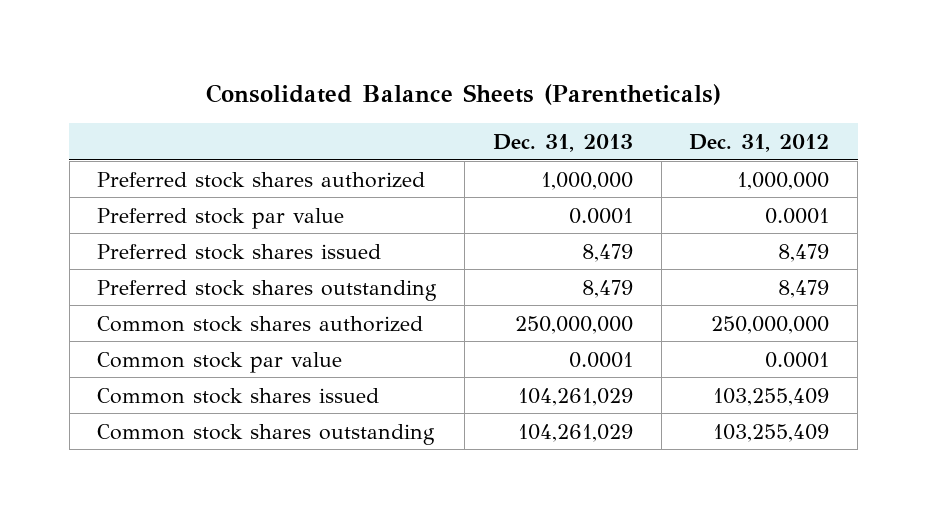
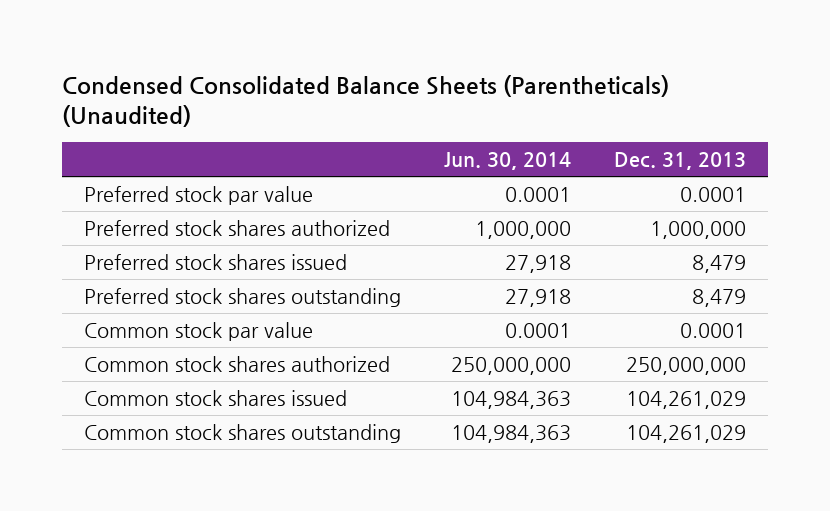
- Consolidated Balance Sheets (Parentheticals)
+ Condensed Consolidated Balance Sheets (Parentheticals) (Unaudited)
- | Dec. 31, 2013 | Dec. 31, 2012
+ | Jun. 30, 2014 | Dec. 31, 2013
moved down: Preferred stock shares authorized | 1,000,000 | 1,000,000
moved down: Common stock shares authorized | 250,000,000 | 250,000,000

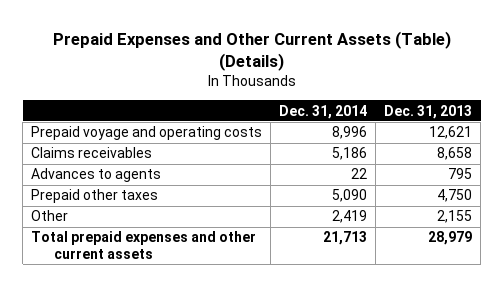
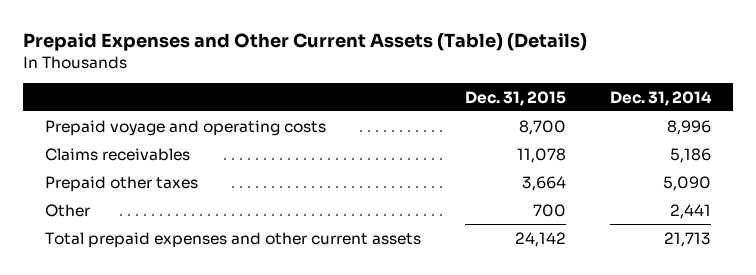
- | Dec. 31, 2014 | Dec. 31, 2013
+ | Dec. 31, 2015 | Dec. 31, 2014
- Advances to agents | 22 | 795
- Other | 2,419 | 2,155
+ Other | 700 | 2,441

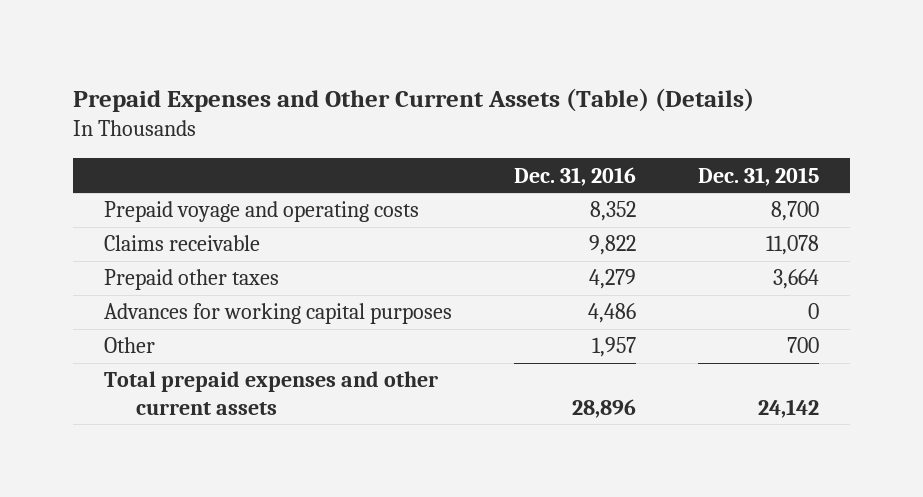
- | Dec. 31, 2015 | Dec. 31, 2014
+ | Dec. 31, 2016 | Dec. 31, 2015
- Claims receivables | 11,078 | 5,186
+ Claims receivable | 9,822 | 11,078
+ Advances for working capital purposes | 4,486 | 0

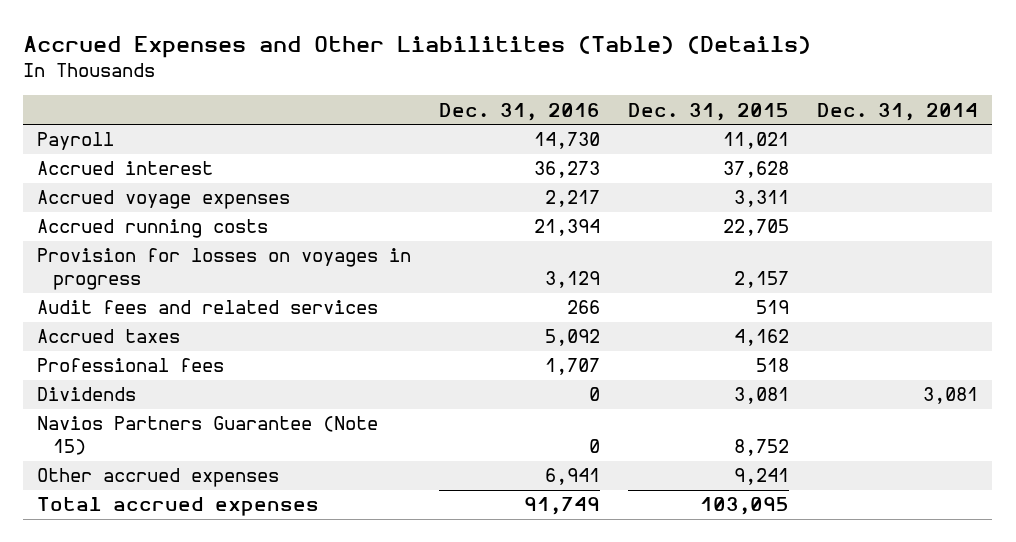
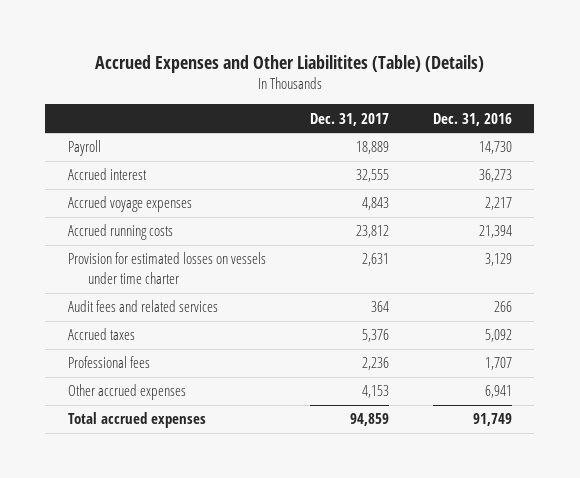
- | Dec. 31, 2016 | Dec. 31, 2015 | Dec. 31, 2014
+ | Dec. 31, 2017 | Dec. 31, 2016
- Provision for losses on voyages in progress | 3,129 | 2,157 |
+ Provision for estimated losses on vessels under time charter | 2,631 | 3,129
- Dividends | 0 | 3,081 | 3,081
- Navios Partners Guarantee (Note 15) | 0 | 8,752 |

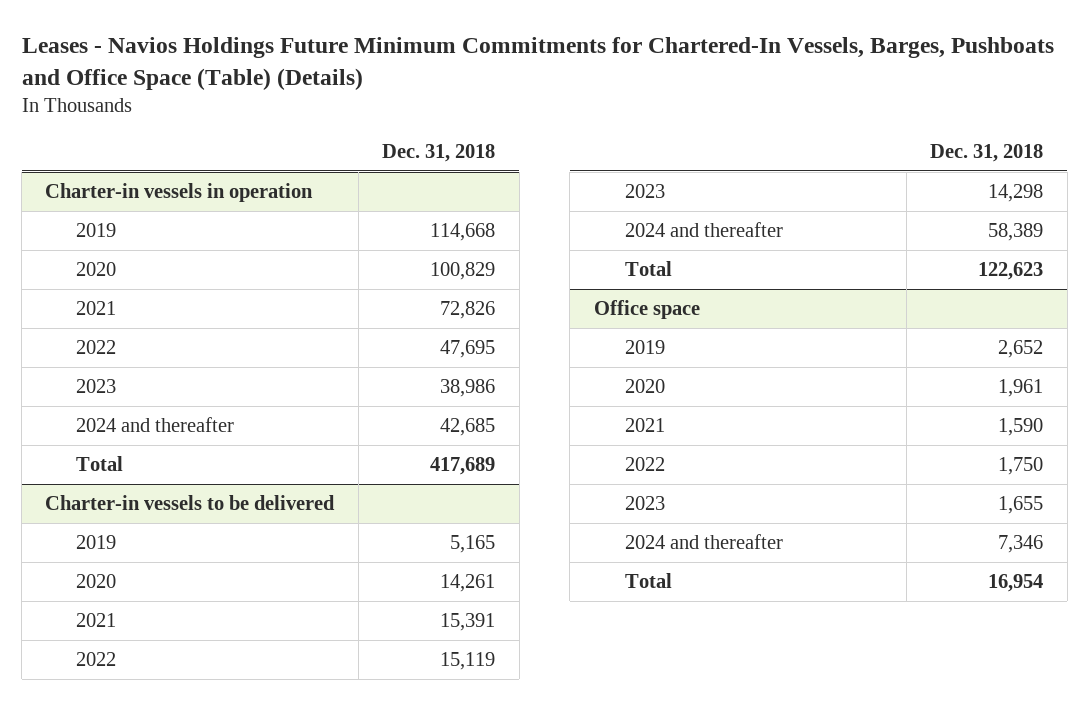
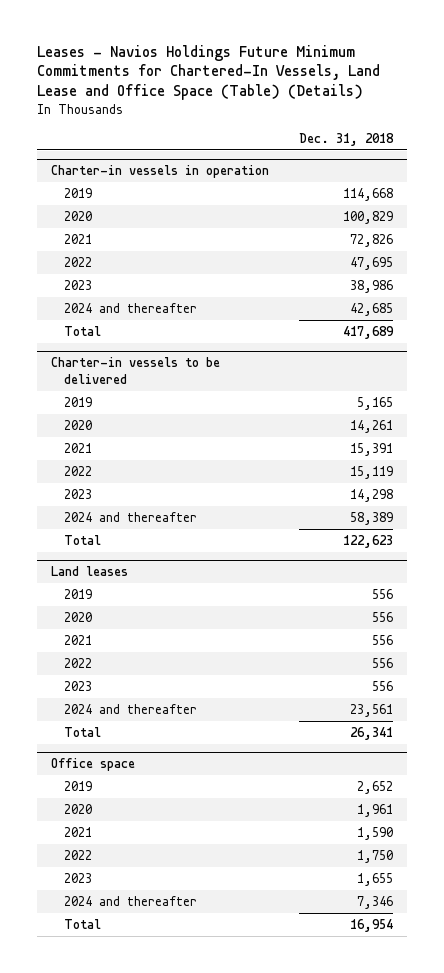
- Leases - Navios Holdings Future Minimum Commitments for Chartered-In Vessels, Barges, Pushboats and Office Space (Table) (Details)
+ Leases - Navios Holdings Future Minimum Commitments for Chartered-In Vessels, Land Lease and Office Space (Table) (Details)
+ Land leases
+ 2019 | 556
+ 2020 | 556
+ 2021 | 556
+ 2022 | 556
+ 2023 | 556
+ 2024 and thereafter | 23,561
+ Total | 26,341

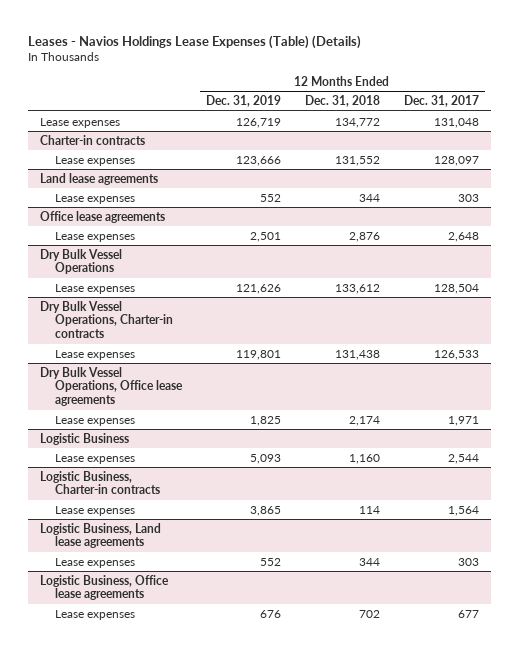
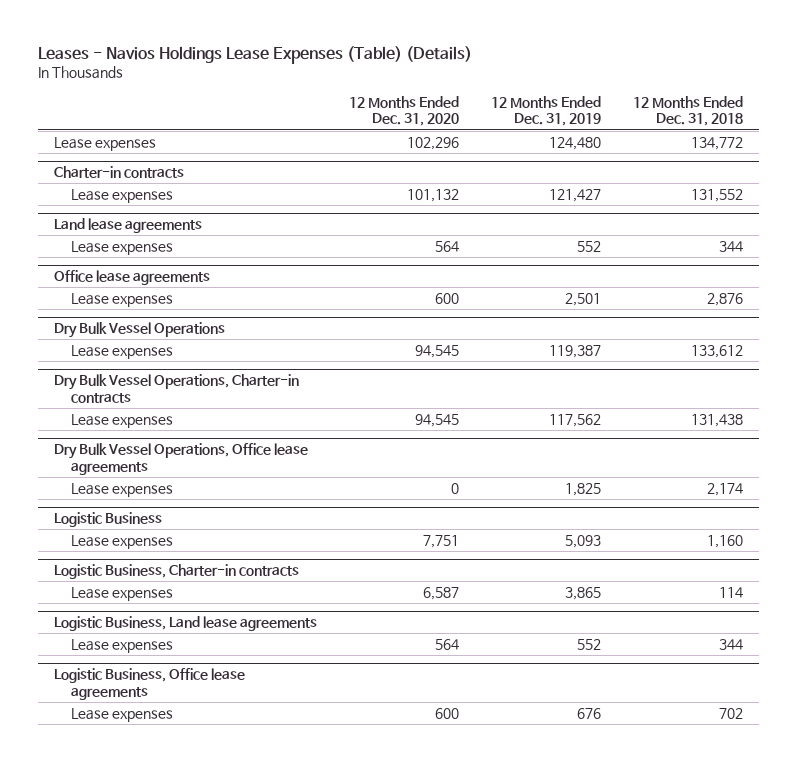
- | 12 Months Ended Dec. 31, 2019 | 12 Months Ended Dec. 31, 2018 | 12 Months Ended Dec. 31, 2017
+ | 12 Months Ended Dec. 31, 2020 | 12 Months Ended Dec. 31, 2019 | 12 Months Ended Dec. 31, 2018
- Lease expenses | 126,719 | 134,772 | 131,048
+ Lease expenses | 102,296 | 124,480 | 134,772
@ Charter-in contracts
- Lease expenses | 123,666 | 131,552 | 128,097
+ Lease expenses | 101,132 | 121,427 | 131,552
@ Dry Bulk Vessel Operations
- Lease expenses | 121,626 | 133,612 | 128,504
+ Lease expenses | 94,545 | 119,387 | 133,612
@ Dry Bulk Vessel Operations, Charter-in contracts
- Lease expenses | 119,801 | 131,438 | 126,533
+ Lease expenses | 94,545 | 117,562 | 131,438

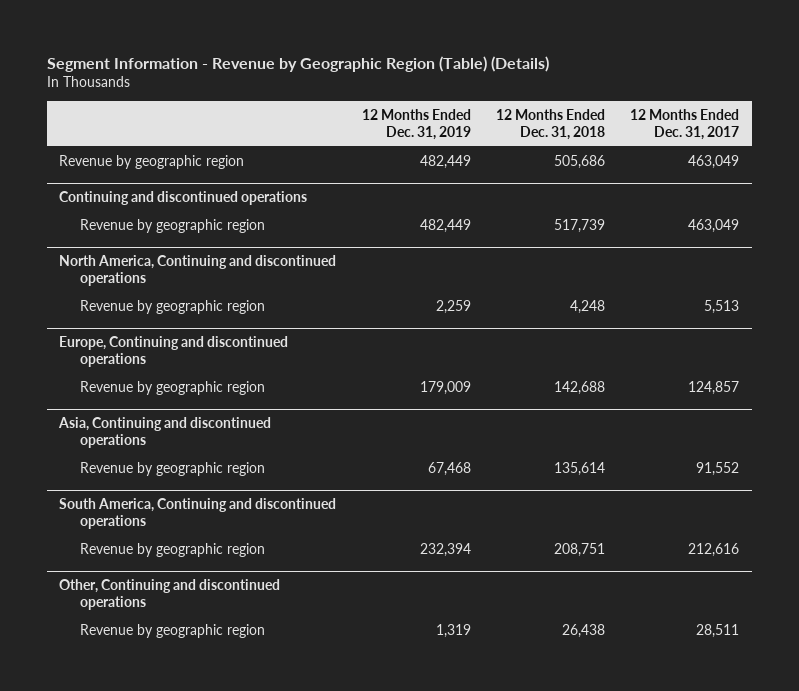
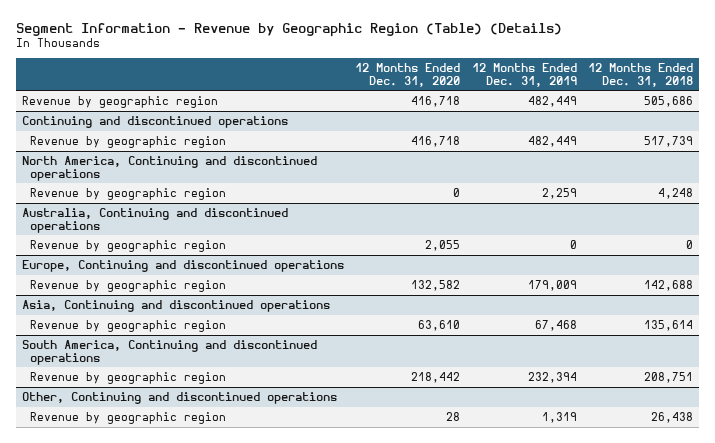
- | 12 Months Ended Dec. 31, 2019 | 12 Months Ended Dec. 31, 2018 | 12 Months Ended Dec. 31, 2017
+ | 12 Months Ended Dec. 31, 2020 | 12 Months Ended Dec. 31, 2019 | 12 Months Ended Dec. 31, 2018
+ Australia, Continuing and discontinued operations
+ Revenue by geographic region | 2,055 | 0 | 0

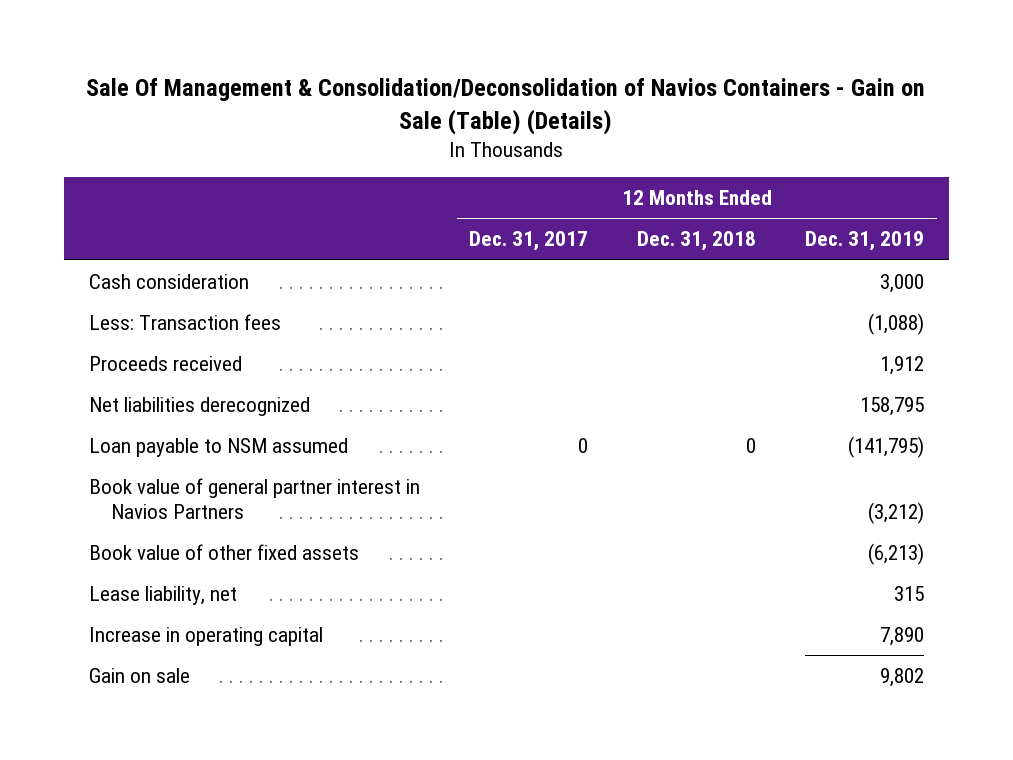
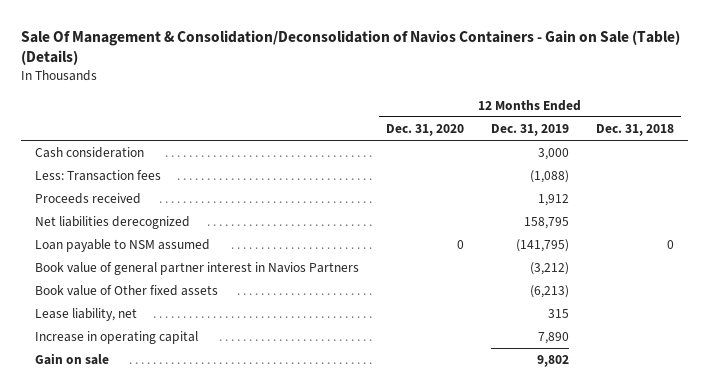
- | 12 Months Ended Dec. 31, 2017 | 12 Months Ended Dec. 31, 2018 | 12 Months Ended Dec. 31, 2019
+ | 12 Months Ended Dec. 31, 2020 | 12 Months Ended Dec. 31, 2019 | 12 Months Ended Dec. 31, 2018
- Book value of other fixed assets | | | (6,213)
+ Book value of Other fixed assets | | (6,213) |

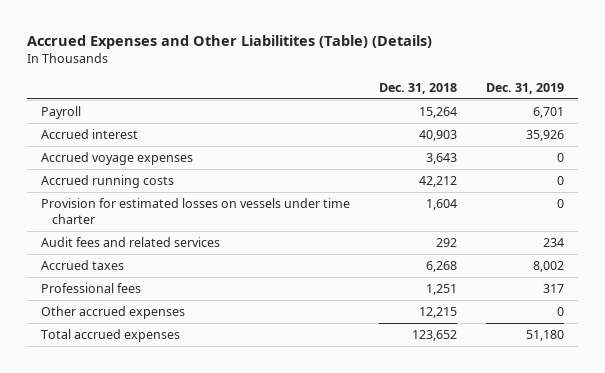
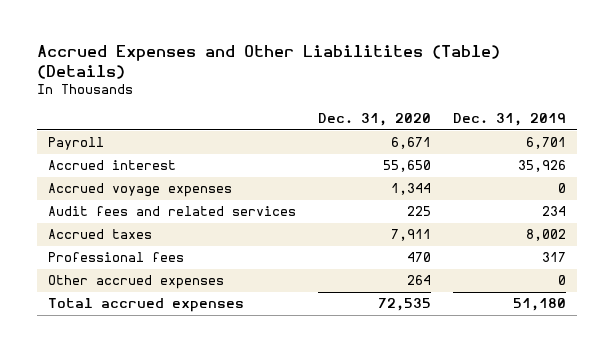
- | Dec. 31, 2018 | Dec. 31, 2019
+ | Dec. 31, 2020 | Dec. 31, 2019
- Accrued running costs | 42,212 | 0
- Provision for estimated losses on vessels under time charter | 1,604 | 0

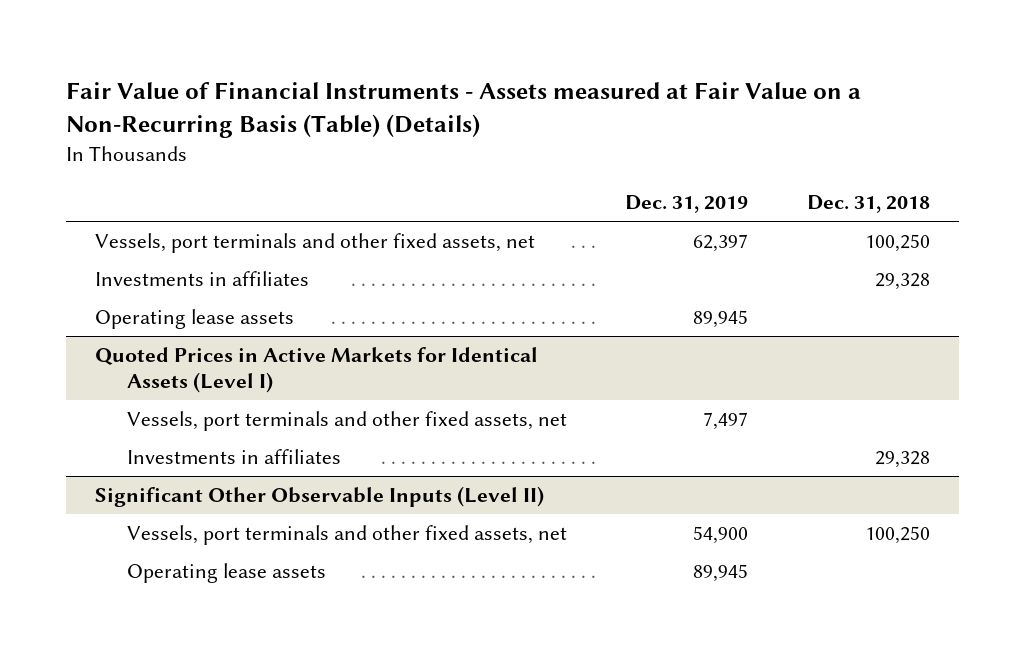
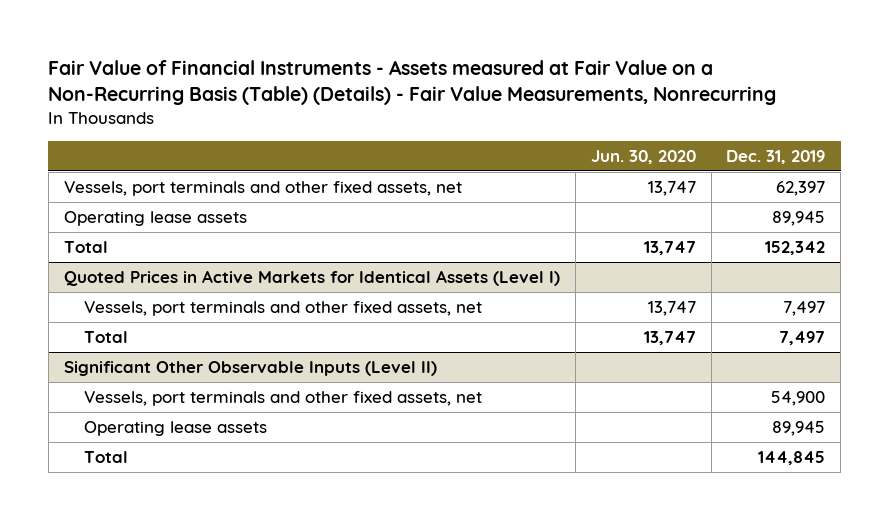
- Fair Value of Financial Instruments - Assets measured at Fair Value on a Non-Recurring Basis (Table) (Details)
+ Fair Value of Financial Instruments - Assets measured at Fair Value on a Non-Recurring Basis (Table) (Details) - Fair Value Measurements, Nonrecurring
- | Dec. 31, 2019 | Dec. 31, 2018
+ | Jun. 30, 2020 | Dec. 31, 2019
- Investments in affiliates | | 29,328
+ Total | 13,747 | 152,342
@ Quoted Prices in Active Markets for Identical Assets (Level I)
- Investments in affiliates | | 29,328
+ Total | 13,747 | 7,497
@ Significant Other Observable Inputs (Level II)
+ Total | | 144,845

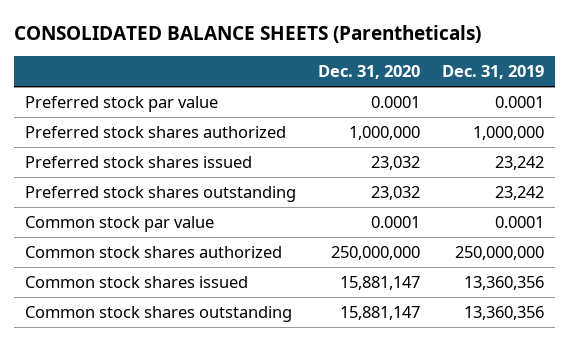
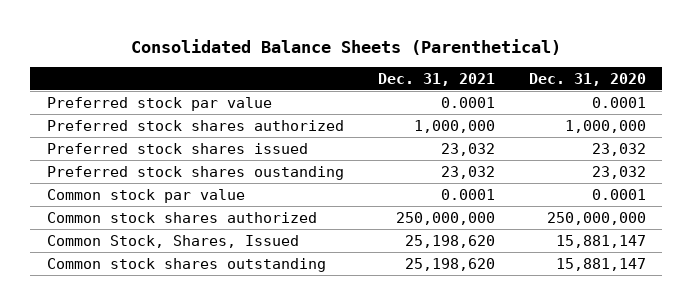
- CONSOLIDATED BALANCE SHEETS (Parentheticals)
+ Consolidated Balance Sheets (Parenthetical)
- | Dec. 31, 2020 | Dec. 31, 2019
+ | Dec. 31, 2021 | Dec. 31, 2020
- Preferred stock shares outstanding | 23,032 | 23,242
+ Preferred stock shares oustanding | 23,032 | 23,032
- Common stock shares issued | 15,881,147 | 13,360,356
+ Common Stock, Shares, Issued | 25,198,620 | 15,881,147

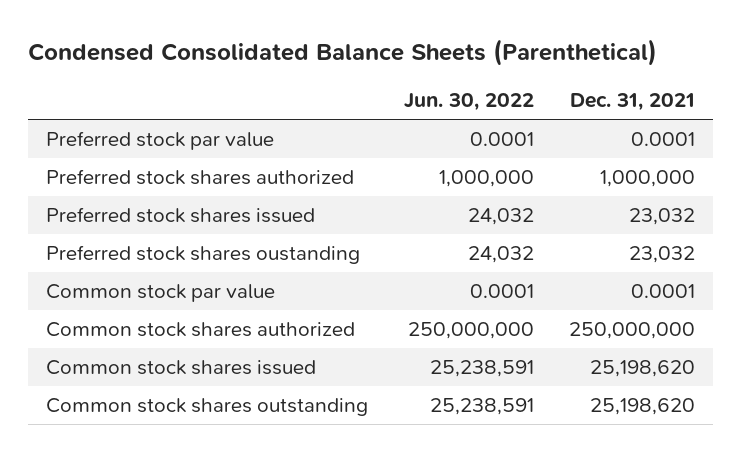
- Consolidated Balance Sheets (Parenthetical)
+ Condensed Consolidated Balance Sheets (Parenthetical)
- | Dec. 31, 2021 | Dec. 31, 2020
+ | Jun. 30, 2022 | Dec. 31, 2021
- Common Stock, Shares, Issued | 25,198,620 | 15,881,147
+ Common stock shares issued | 25,238,591 | 25,198,620

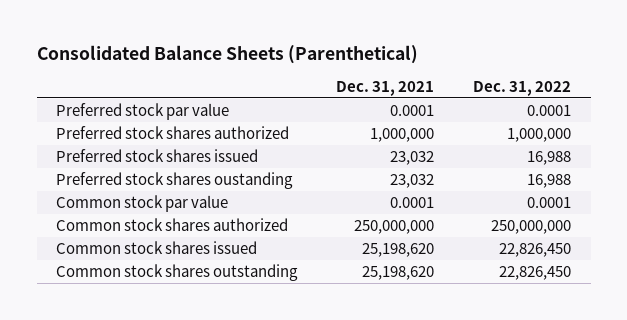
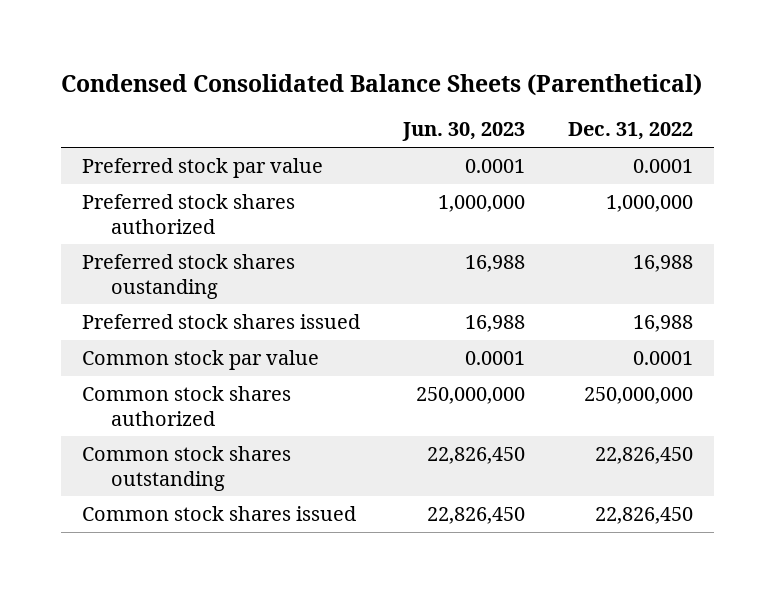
- Consolidated Balance Sheets (Parenthetical)
+ Condensed Consolidated Balance Sheets (Parenthetical)
- | Dec. 31, 2021 | Dec. 31, 2022
+ | Jun. 30, 2023 | Dec. 31, 2022
moved down: Preferred stock shares issued | 16,988 | 16,988
moved down: Common stock shares issued | 22,826,450 | 22,826,450

